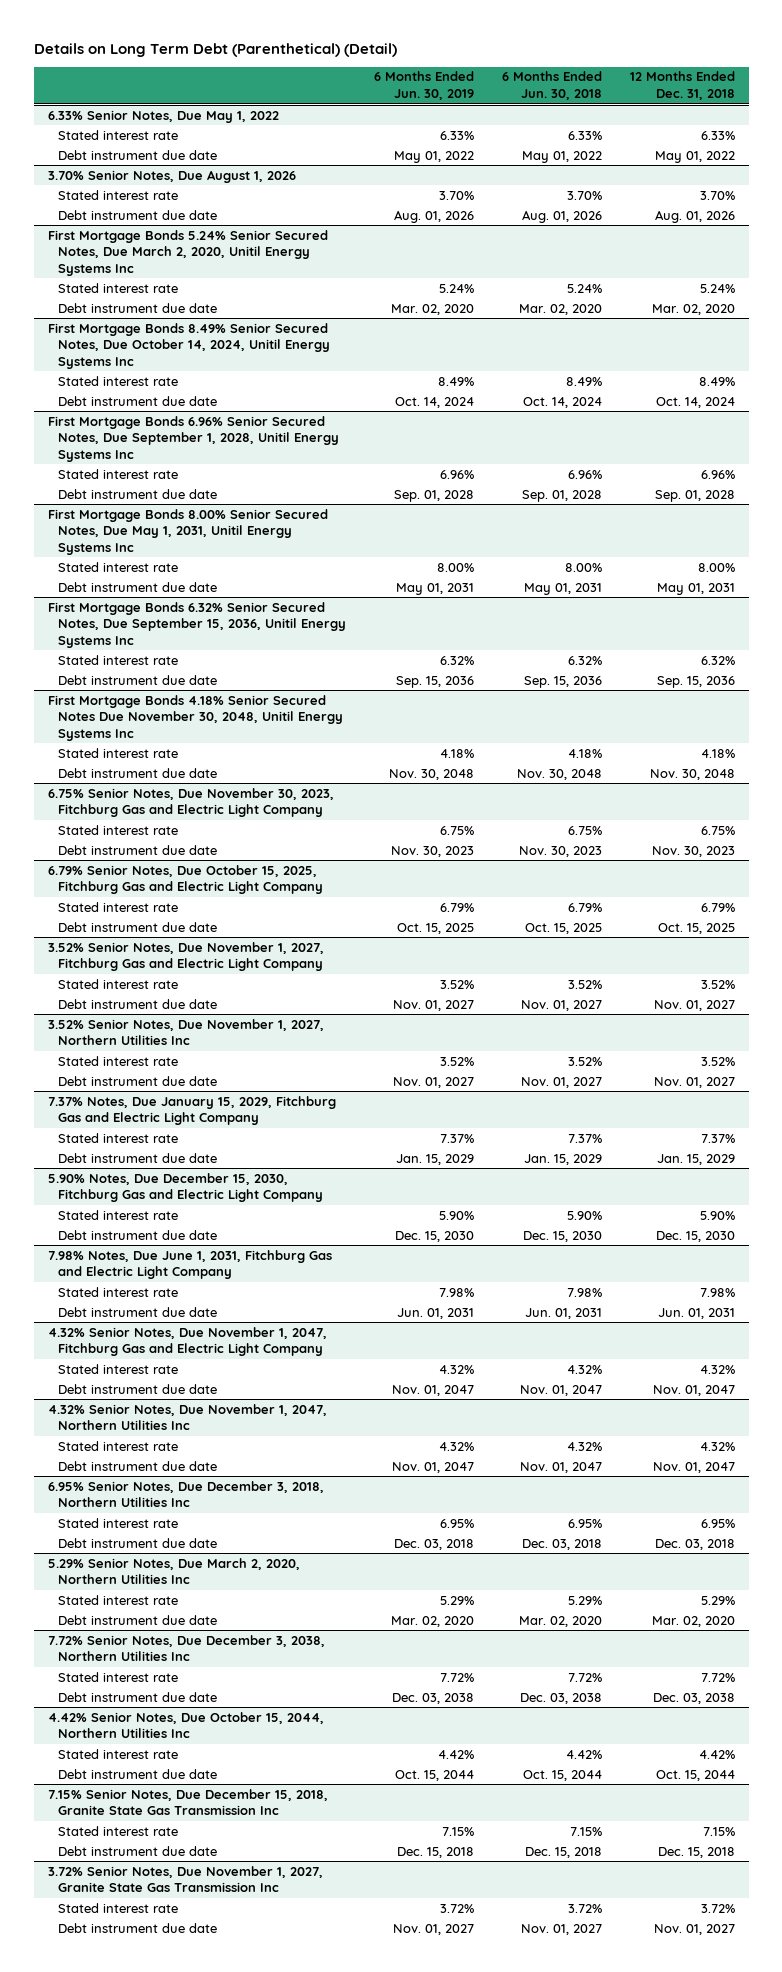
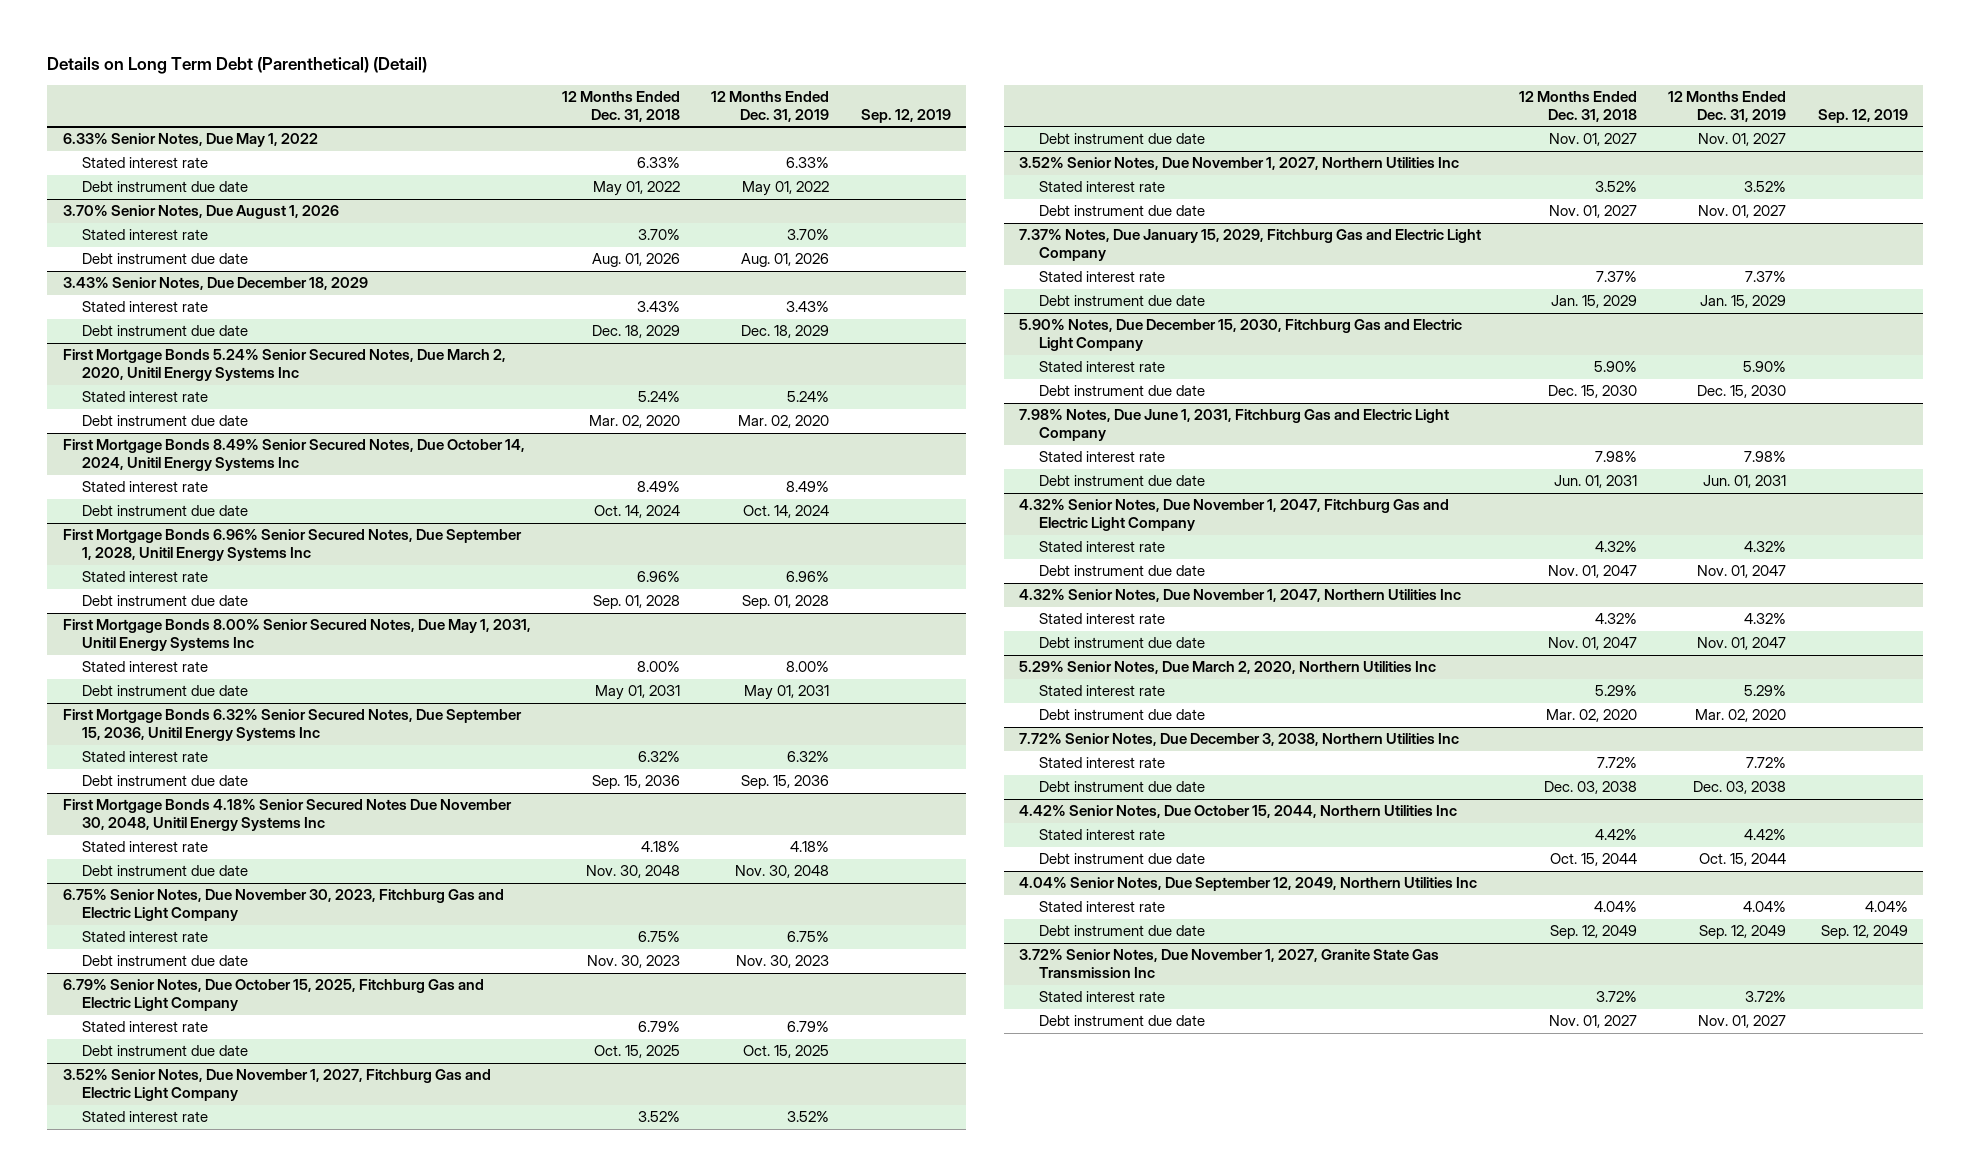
- | 6 Months Ended Jun. 30, 2019 | 6 Months Ended Jun. 30, 2018 | 12 Months Ended Dec. 31, 2018
+ | 12 Months Ended Dec. 31, 2018 | 12 Months Ended Dec. 31, 2019 | Sep. 12, 2019
+ 3.43% Senior Notes, Due December 18, 2029
+ Stated interest rate | 3.43% | 3.43% |
+ Debt instrument due date | Dec. 18, 2029 | Dec. 18, 2029 |
- 6.95% Senior Notes, Due December 3, 2018, Northern Utilities Inc
- Stated interest rate | 6.95% | 6.95% | 6.95%
- Debt instrument due date | Dec. 03, 2018 | Dec. 03, 2018 | Dec. 03, 2018
- 7.15% Senior Notes, Due December 15, 2018, Granite State Gas Transmission Inc
- Stated interest rate | 7.15% | 7.15% | 7.15%
- Debt instrument due date | Dec. 15, 2018 | Dec. 15, 2018 | Dec. 15, 2018
+ 4.04% Senior Notes, Due September 12, 2049, Northern Utilities Inc
+ Stated interest rate | 4.04% | 4.04% | 4.04%
+ Debt instrument due date | Sep. 12, 2049 | Sep. 12, 2049 | Sep. 12, 2049

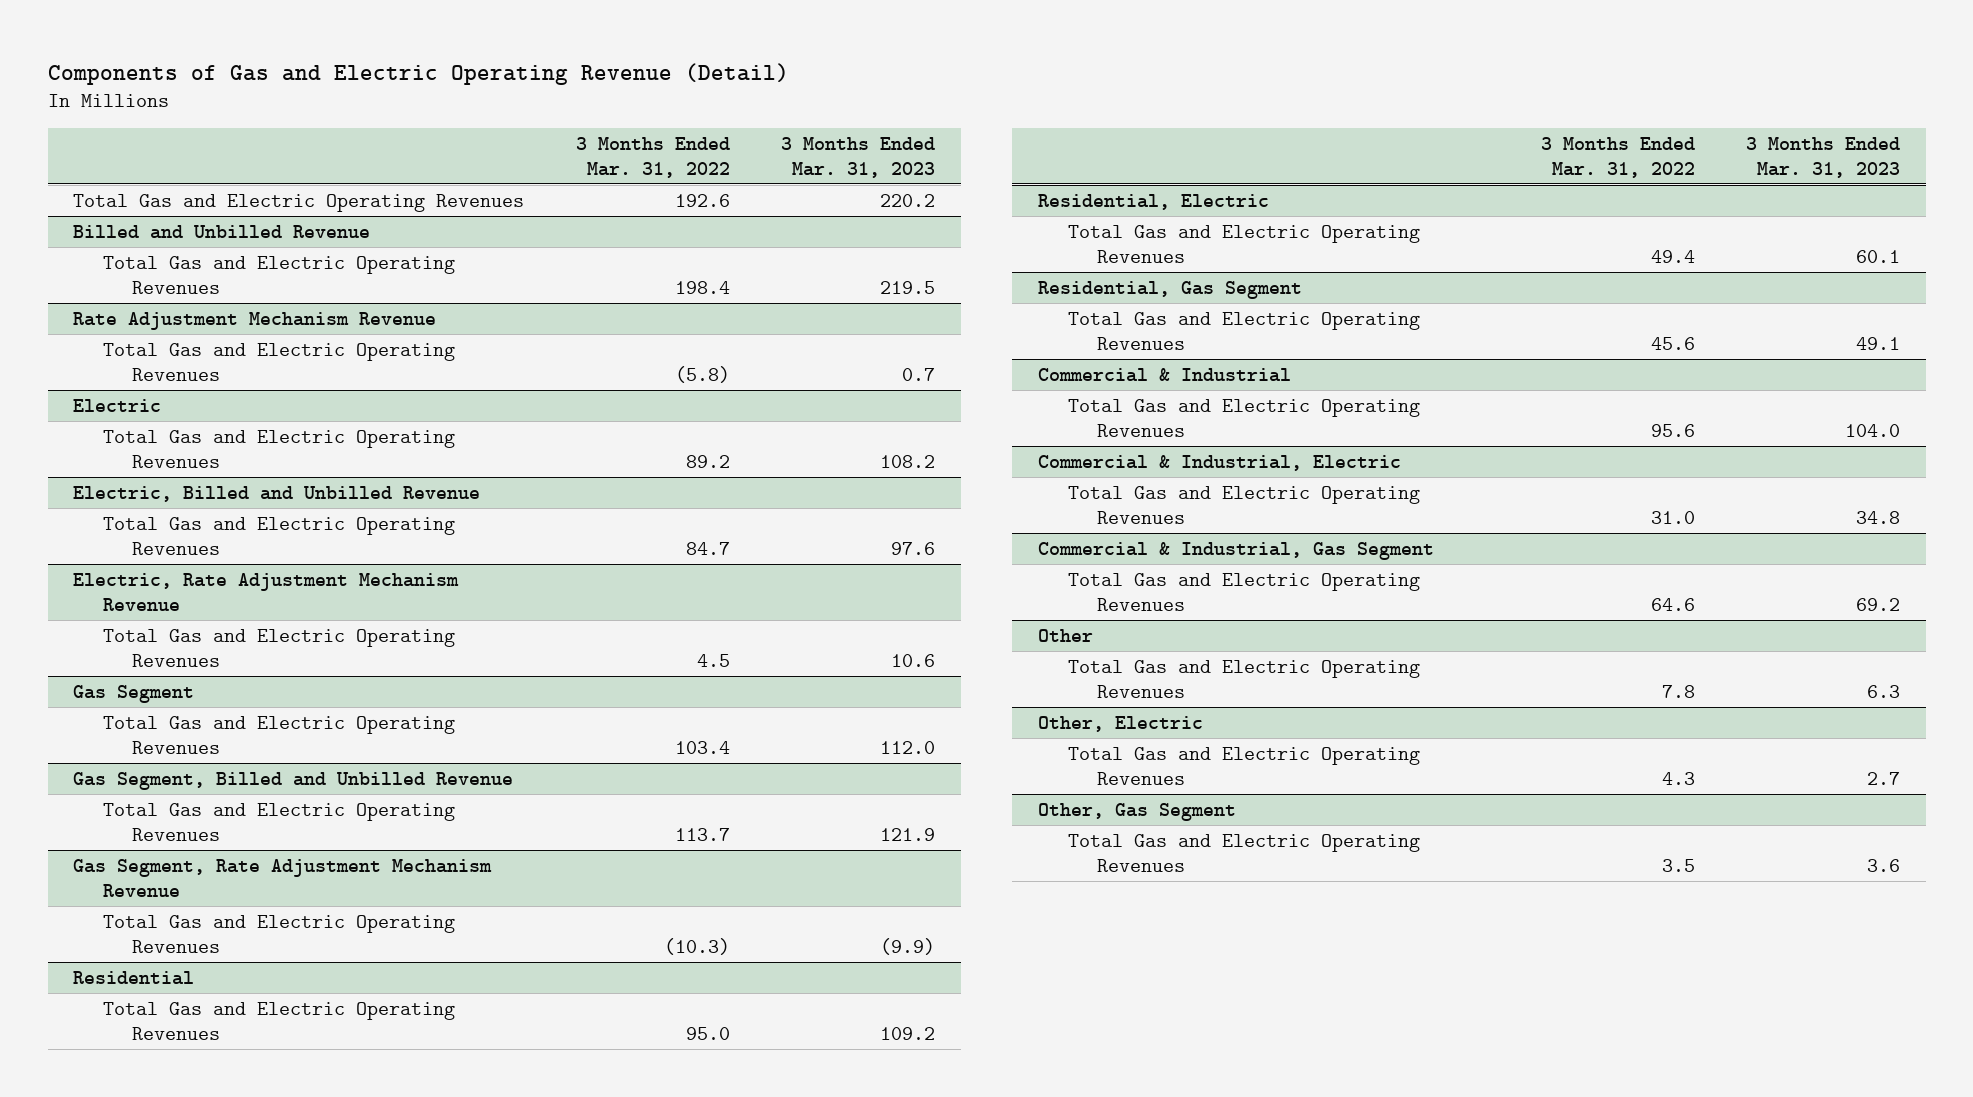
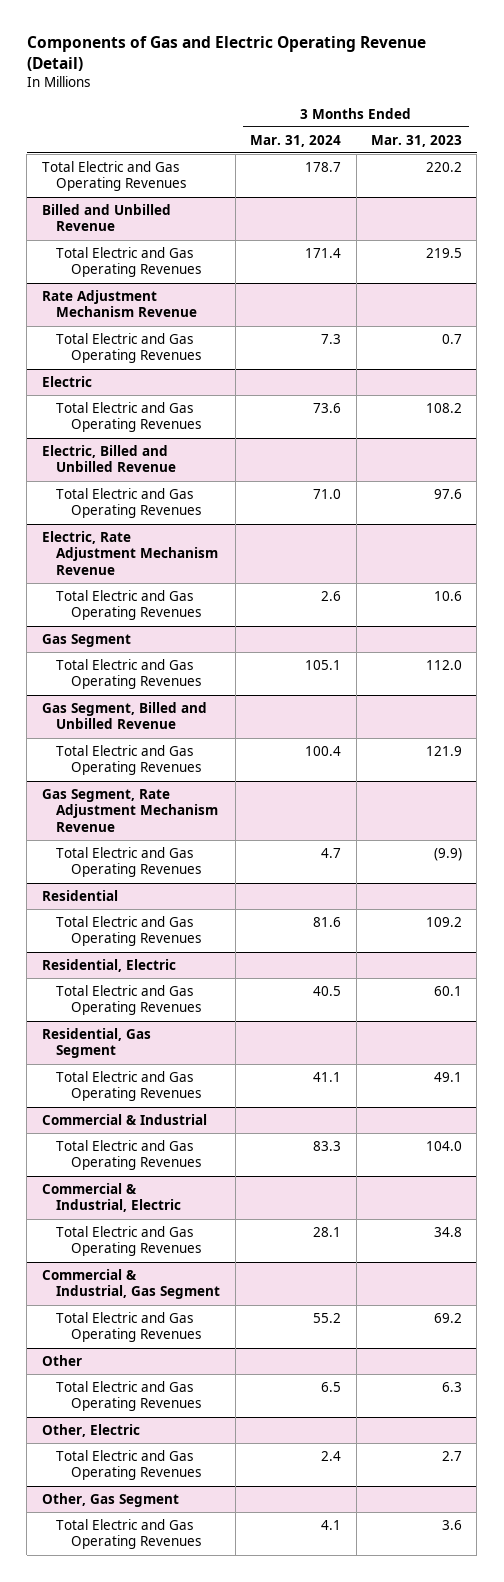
- | 3 Months Ended Mar. 31, 2022 | 3 Months Ended Mar. 31, 2023
+ | 3 Months Ended Mar. 31, 2024 | 3 Months Ended Mar. 31, 2023
- Total Gas and Electric Operating Revenues | 192.6 | 220.2
+ Total Electric and Gas Operating Revenues | 178.7 | 220.2
@ Billed and Unbilled Revenue
- Total Gas and Electric Operating Revenues | 198.4 | 219.5
+ Total Electric and Gas Operating Revenues | 171.4 | 219.5
@ Rate Adjustment Mechanism Revenue
- Total Gas and Electric Operating Revenues | (5.8) | 0.7
+ Total Electric and Gas Operating Revenues | 7.3 | 0.7
@ Electric
- Total Gas and Electric Operating Revenues | 89.2 | 108.2
+ Total Electric and Gas Operating Revenues | 73.6 | 108.2
@ Electric, Billed and Unbilled Revenue
- Total Gas and Electric Operating Revenues | 84.7 | 97.6
+ Total Electric and Gas Operating Revenues | 71.0 | 97.6
@ Electric, Rate Adjustment Mechanism Revenue
- Total Gas and Electric Operating Revenues | 4.5 | 10.6
+ Total Electric and Gas Operating Revenues | 2.6 | 10.6
@ Gas Segment
- Total Gas and Electric Operating Revenues | 103.4 | 112.0
+ Total Electric and Gas Operating Revenues | 105.1 | 112.0
@ Gas Segment, Billed and Unbilled Revenue
- Total Gas and Electric Operating Revenues | 113.7 | 121.9
+ Total Electric and Gas Operating Revenues | 100.4 | 121.9
@ Gas Segment, Rate Adjustment Mechanism Revenue
- Total Gas and Electric Operating Revenues | (10.3) | (9.9)
+ Total Electric and Gas Operating Revenues | 4.7 | (9.9)
@ Residential
- Total Gas and Electric Operating Revenues | 95.0 | 109.2
+ Total Electric and Gas Operating Revenues | 81.6 | 109.2
@ Residential, Electric
- Total Gas and Electric Operating Revenues | 49.4 | 60.1
+ Total Electric and Gas Operating Revenues | 40.5 | 60.1
@ Residential, Gas Segment
- Total Gas and Electric Operating Revenues | 45.6 | 49.1
+ Total Electric and Gas Operating Revenues | 41.1 | 49.1
@ Commercial & Industrial
- Total Gas and Electric Operating Revenues | 95.6 | 104.0
+ Total Electric and Gas Operating Revenues | 83.3 | 104.0
@ Commercial & Industrial, Electric
- Total Gas and Electric Operating Revenues | 31.0 | 34.8
+ Total Electric and Gas Operating Revenues | 28.1 | 34.8
@ Commercial & Industrial, Gas Segment
- Total Gas and Electric Operating Revenues | 64.6 | 69.2
+ Total Electric and Gas Operating Revenues | 55.2 | 69.2
@ Other
- Total Gas and Electric Operating Revenues | 7.8 | 6.3
+ Total Electric and Gas Operating Revenues | 6.5 | 6.3
@ Other, Electric
- Total Gas and Electric Operating Revenues | 4.3 | 2.7
+ Total Electric and Gas Operating Revenues | 2.4 | 2.7
@ Other, Gas Segment
- Total Gas and Electric Operating Revenues | 3.5 | 3.6
+ Total Electric and Gas Operating Revenues | 4.1 | 3.6

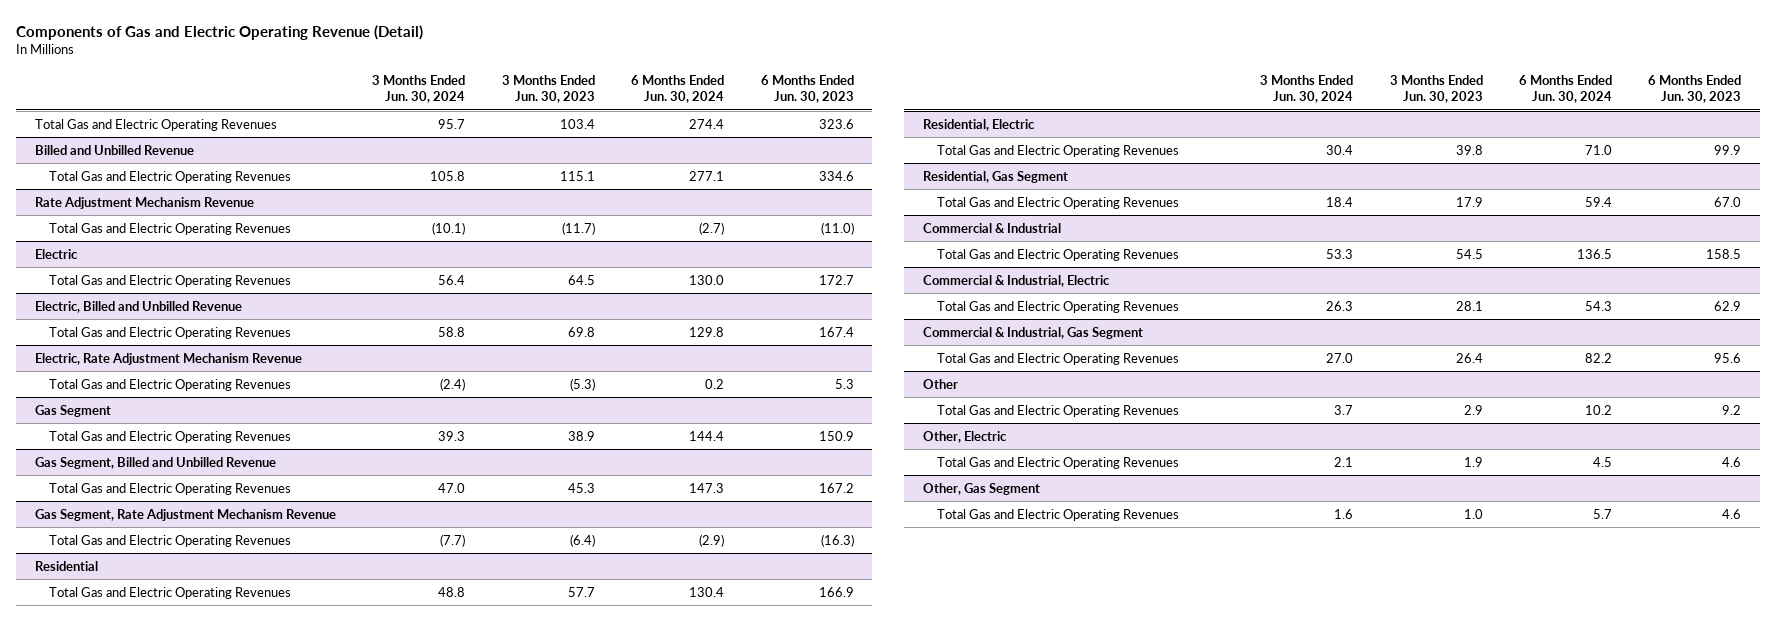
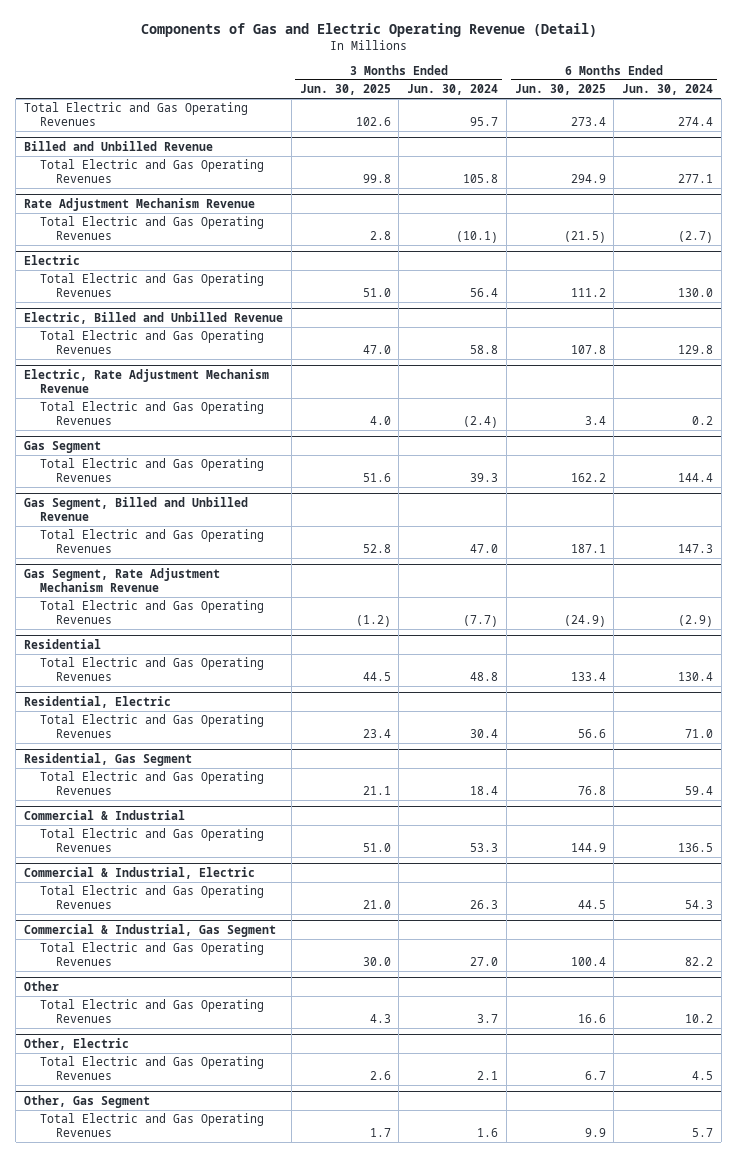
- | 3 Months Ended Jun. 30, 2024 | 3 Months Ended Jun. 30, 2023 | 6 Months Ended Jun. 30, 2024 | 6 Months Ended Jun. 30, 2023
+ | 3 Months Ended Jun. 30, 2025 | 3 Months Ended Jun. 30, 2024 | 6 Months Ended Jun. 30, 2025 | 6 Months Ended Jun. 30, 2024
- Total Gas and Electric Operating Revenues | 95.7 | 103.4 | 274.4 | 323.6
+ Total Electric and Gas Operating Revenues | 102.6 | 95.7 | 273.4 | 274.4
@ Billed and Unbilled Revenue
- Total Gas and Electric Operating Revenues | 105.8 | 115.1 | 277.1 | 334.6
+ Total Electric and Gas Operating Revenues | 99.8 | 105.8 | 294.9 | 277.1
@ Rate Adjustment Mechanism Revenue
- Total Gas and Electric Operating Revenues | (10.1) | (11.7) | (2.7) | (11.0)
+ Total Electric and Gas Operating Revenues | 2.8 | (10.1) | (21.5) | (2.7)
@ Electric
- Total Gas and Electric Operating Revenues | 56.4 | 64.5 | 130.0 | 172.7
+ Total Electric and Gas Operating Revenues | 51.0 | 56.4 | 111.2 | 130.0
@ Electric, Billed and Unbilled Revenue
- Total Gas and Electric Operating Revenues | 58.8 | 69.8 | 129.8 | 167.4
+ Total Electric and Gas Operating Revenues | 47.0 | 58.8 | 107.8 | 129.8
@ Electric, Rate Adjustment Mechanism Revenue
- Total Gas and Electric Operating Revenues | (2.4) | (5.3) | 0.2 | 5.3
+ Total Electric and Gas Operating Revenues | 4.0 | (2.4) | 3.4 | 0.2
@ Gas Segment
- Total Gas and Electric Operating Revenues | 39.3 | 38.9 | 144.4 | 150.9
+ Total Electric and Gas Operating Revenues | 51.6 | 39.3 | 162.2 | 144.4
@ Gas Segment, Billed and Unbilled Revenue
- Total Gas and Electric Operating Revenues | 47.0 | 45.3 | 147.3 | 167.2
+ Total Electric and Gas Operating Revenues | 52.8 | 47.0 | 187.1 | 147.3
@ Gas Segment, Rate Adjustment Mechanism Revenue
- Total Gas and Electric Operating Revenues | (7.7) | (6.4) | (2.9) | (16.3)
+ Total Electric and Gas Operating Revenues | (1.2) | (7.7) | (24.9) | (2.9)
@ Residential
- Total Gas and Electric Operating Revenues | 48.8 | 57.7 | 130.4 | 166.9
+ Total Electric and Gas Operating Revenues | 44.5 | 48.8 | 133.4 | 130.4
@ Residential, Electric
- Total Gas and Electric Operating Revenues | 30.4 | 39.8 | 71.0 | 99.9
+ Total Electric and Gas Operating Revenues | 23.4 | 30.4 | 56.6 | 71.0
@ Residential, Gas Segment
- Total Gas and Electric Operating Revenues | 18.4 | 17.9 | 59.4 | 67.0
+ Total Electric and Gas Operating Revenues | 21.1 | 18.4 | 76.8 | 59.4
@ Commercial & Industrial
- Total Gas and Electric Operating Revenues | 53.3 | 54.5 | 136.5 | 158.5
+ Total Electric and Gas Operating Revenues | 51.0 | 53.3 | 144.9 | 136.5
@ Commercial & Industrial, Electric
- Total Gas and Electric Operating Revenues | 26.3 | 28.1 | 54.3 | 62.9
+ Total Electric and Gas Operating Revenues | 21.0 | 26.3 | 44.5 | 54.3
@ Commercial & Industrial, Gas Segment
- Total Gas and Electric Operating Revenues | 27.0 | 26.4 | 82.2 | 95.6
+ Total Electric and Gas Operating Revenues | 30.0 | 27.0 | 100.4 | 82.2
@ Other
- Total Gas and Electric Operating Revenues | 3.7 | 2.9 | 10.2 | 9.2
+ Total Electric and Gas Operating Revenues | 4.3 | 3.7 | 16.6 | 10.2
@ Other, Electric
- Total Gas and Electric Operating Revenues | 2.1 | 1.9 | 4.5 | 4.6
+ Total Electric and Gas Operating Revenues | 2.6 | 2.1 | 6.7 | 4.5
@ Other, Gas Segment
- Total Gas and Electric Operating Revenues | 1.6 | 1.0 | 5.7 | 4.6
+ Total Electric and Gas Operating Revenues | 1.7 | 1.6 | 9.9 | 5.7

